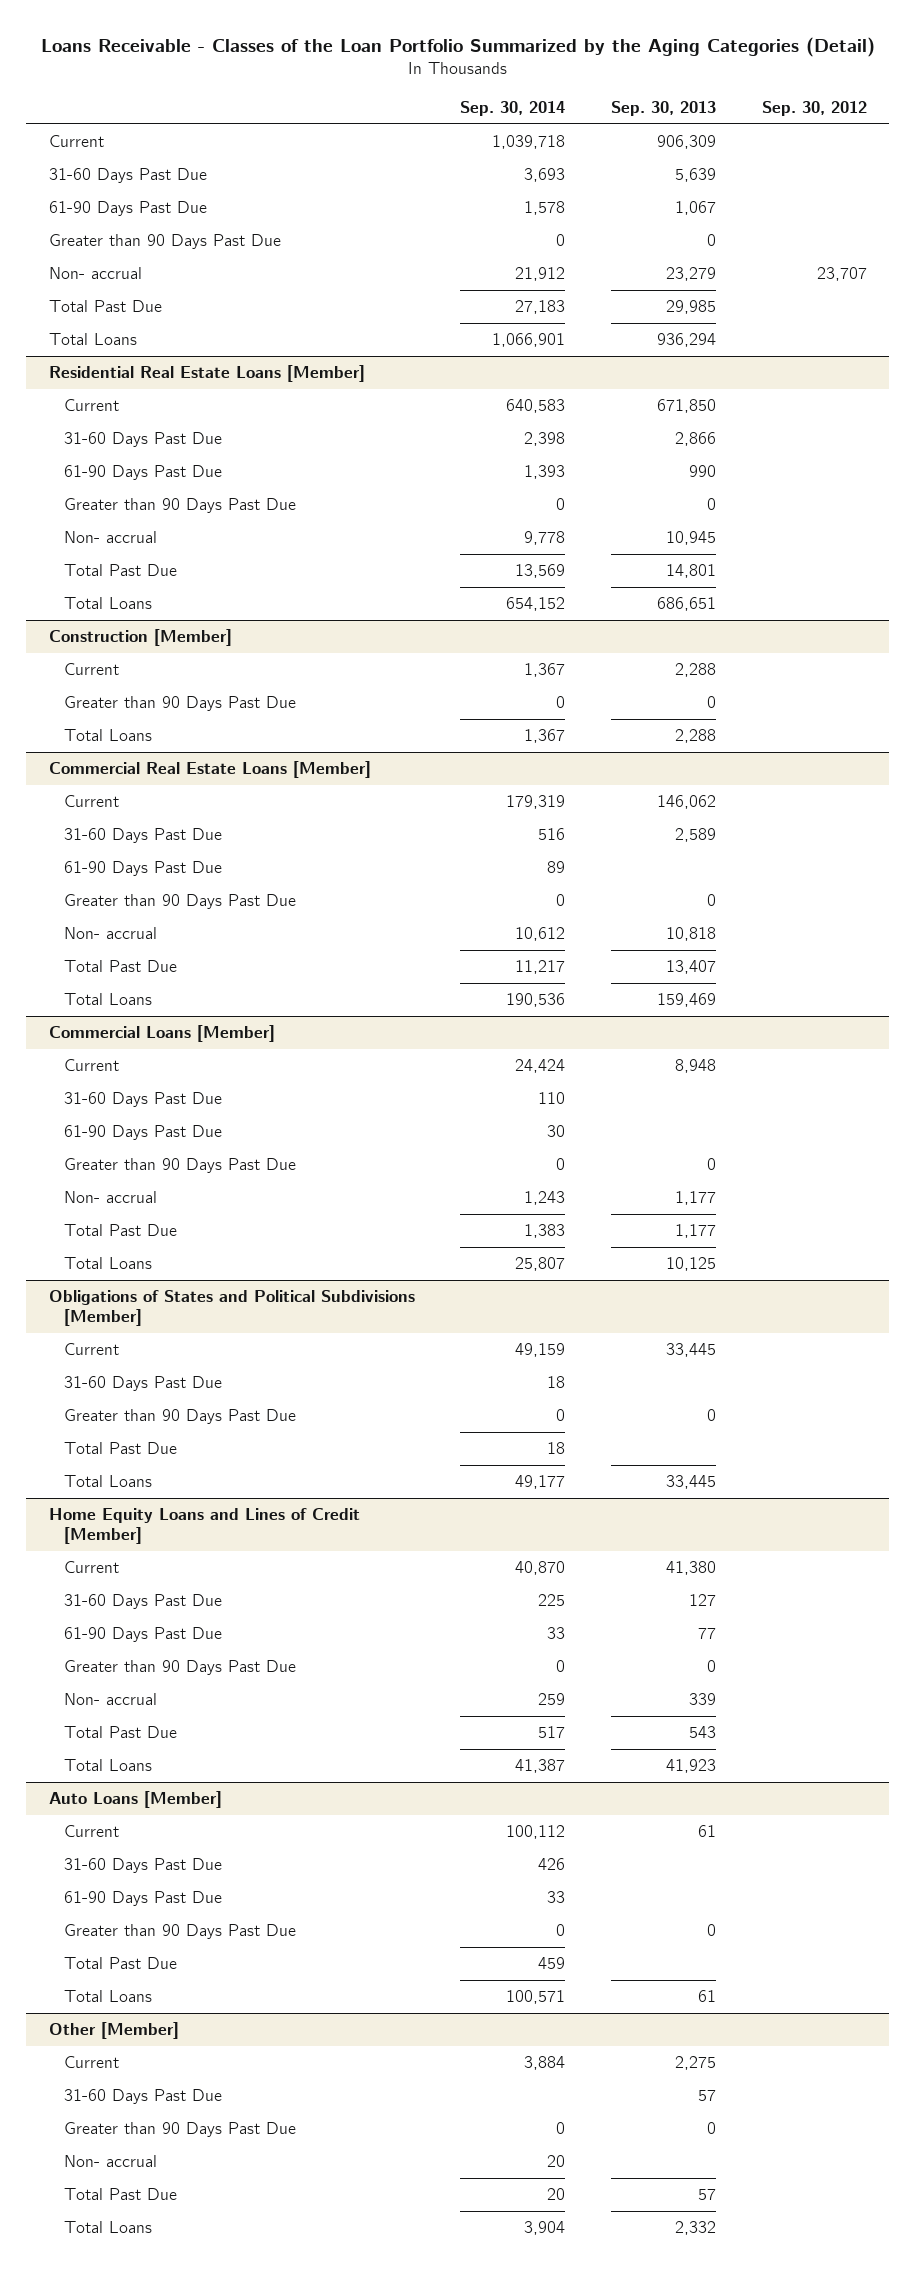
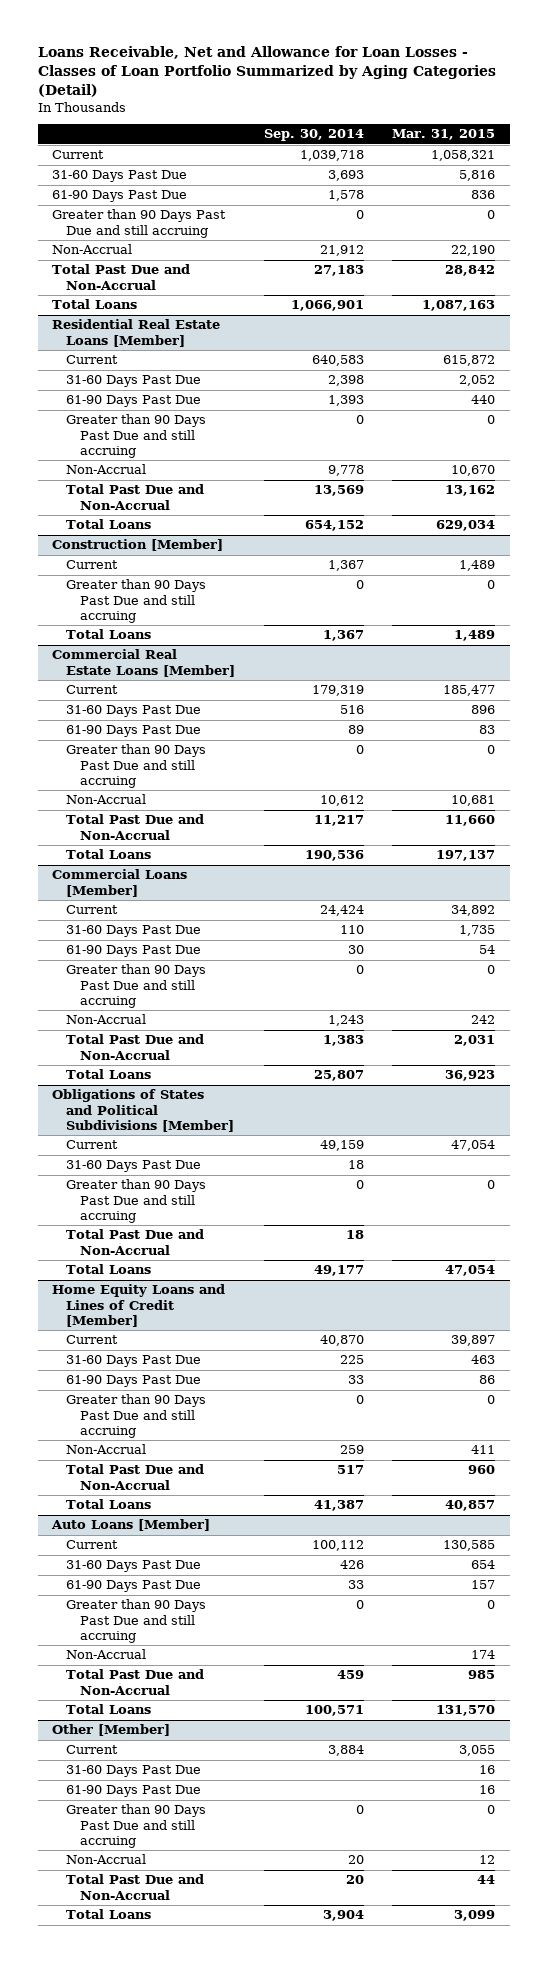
- Loans Receivable - Classes of the Loan Portfolio Summarized by the Aging Categories (Detail)
+ Loans Receivable, Net and Allowance for Loan Losses - Classes of Loan Portfolio Summarized by Aging Categories (Detail)
- | Sep. 30, 2014 | Sep. 30, 2013 | Sep. 30, 2012
+ | Sep. 30, 2014 | Mar. 31, 2015
- Greater than 90 Days Past Due | 0 | 0 |
- Non- accrual | 21,912 | 23,279 | 23,707
- Total Past Due | 27,183 | 29,985 |
+ Greater than 90 Days Past Due and still accruing | 0 | 0
+ Non-Accrual | 21,912 | 22,190
+ Total Past Due and Non-Accrual | 27,183 | 28,842
@ Residential Real Estate Loans [Member]
- Greater than 90 Days Past Due | 0 | 0 |
- Non- accrual | 9,778 | 10,945 |
- Total Past Due | 13,569 | 14,801 |
+ Greater than 90 Days Past Due and still accruing | 0 | 0
+ Non-Accrual | 9,778 | 10,670
+ Total Past Due and Non-Accrual | 13,569 | 13,162
@ Construction [Member]
- Greater than 90 Days Past Due | 0 | 0 |
+ Greater than 90 Days Past Due and still accruing | 0 | 0
@ Commercial Real Estate Loans [Member]
- Greater than 90 Days Past Due | 0 | 0 |
- Non- accrual | 10,612 | 10,818 |
- Total Past Due | 11,217 | 13,407 |
+ Greater than 90 Days Past Due and still accruing | 0 | 0
+ Non-Accrual | 10,612 | 10,681
+ Total Past Due and Non-Accrual | 11,217 | 11,660
@ Commercial Loans [Member]
- Greater than 90 Days Past Due | 0 | 0 |
- Non- accrual | 1,243 | 1,177 |
- Total Past Due | 1,383 | 1,177 |
+ Greater than 90 Days Past Due and still accruing | 0 | 0
+ Non-Accrual | 1,243 | 242
+ Total Past Due and Non-Accrual | 1,383 | 2,031
@ Obligations of States and Political Subdivisions [Member]
- Greater than 90 Days Past Due | 0 | 0 |
- Total Past Due | 18 | |
+ Greater than 90 Days Past Due and still accruing | 0 | 0
+ Total Past Due and Non-Accrual | 18 |
@ Home Equity Loans and Lines of Credit [Member]
- Greater than 90 Days Past Due | 0 | 0 |
- Non- accrual | 259 | 339 |
- Total Past Due | 517 | 543 |
+ Greater than 90 Days Past Due and still accruing | 0 | 0
+ Non-Accrual | 259 | 411
+ Total Past Due and Non-Accrual | 517 | 960
@ Auto Loans [Member]
- Greater than 90 Days Past Due | 0 | 0 |
- Total Past Due | 459 | |
+ Greater than 90 Days Past Due and still accruing | 0 | 0
+ Non-Accrual | | 174
+ Total Past Due and Non-Accrual | 459 | 985
@ Other [Member]
- Greater than 90 Days Past Due | 0 | 0 |
- Non- accrual | 20 | |
- Total Past Due | 20 | 57 |
+ 61-90 Days Past Due | | 16
+ Greater than 90 Days Past Due and still accruing | 0 | 0
+ Non-Accrual | 20 | 12
+ Total Past Due and Non-Accrual | 20 | 44

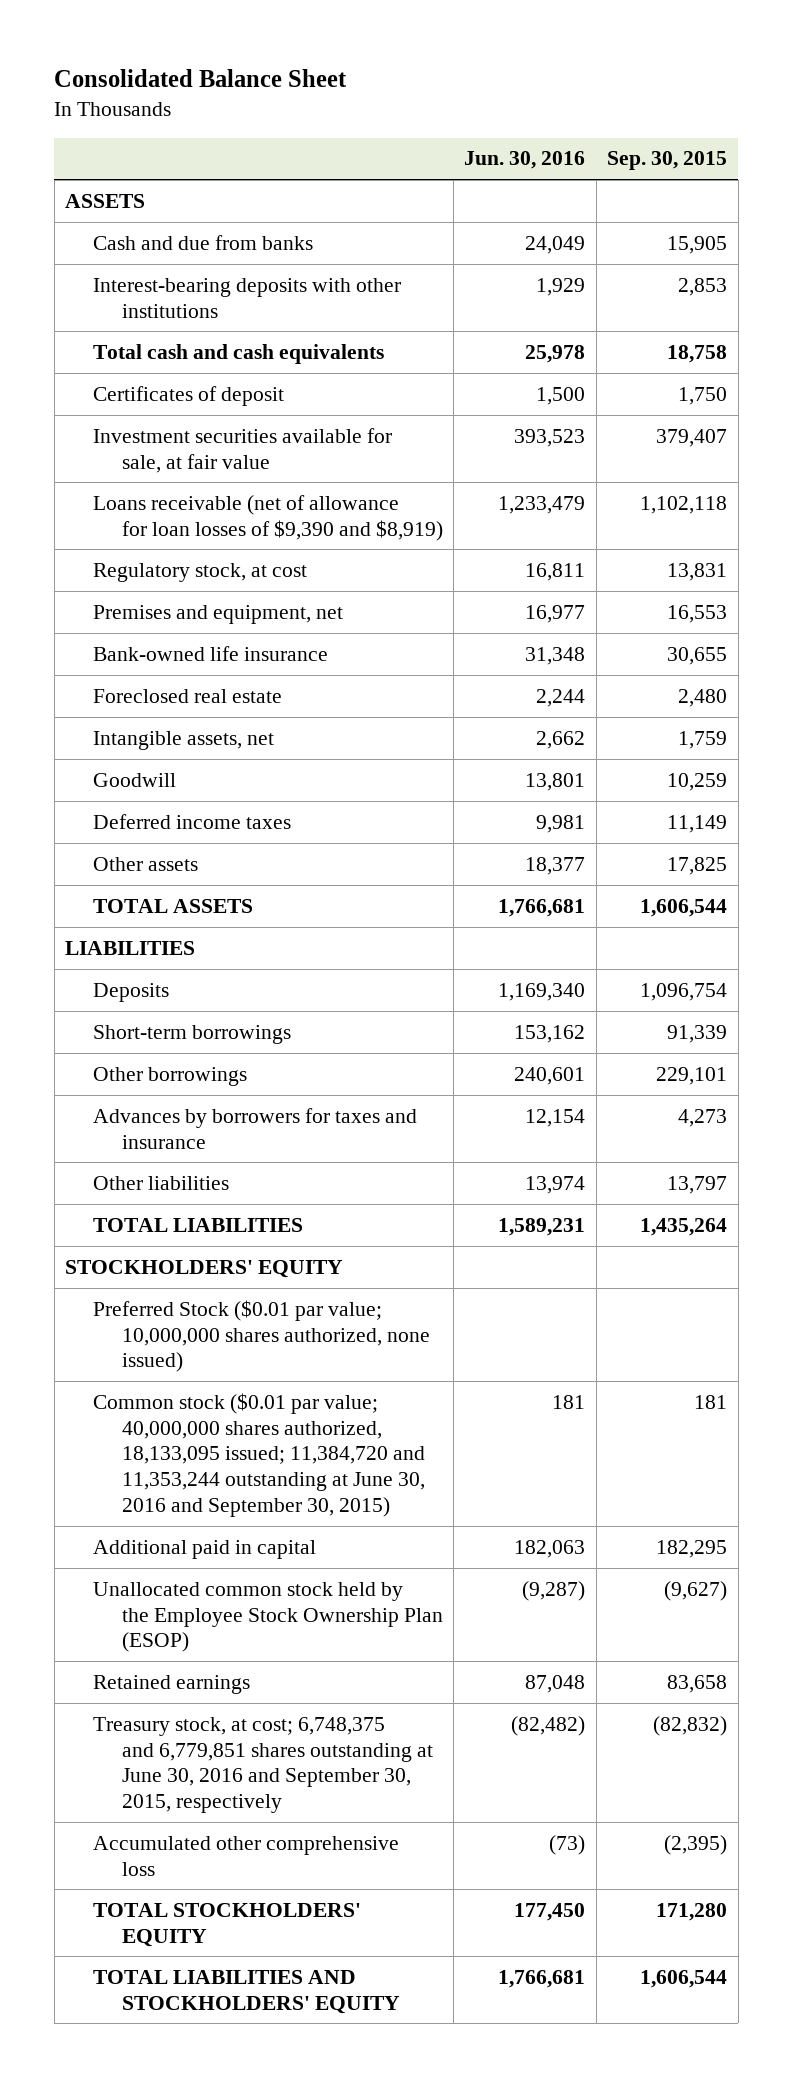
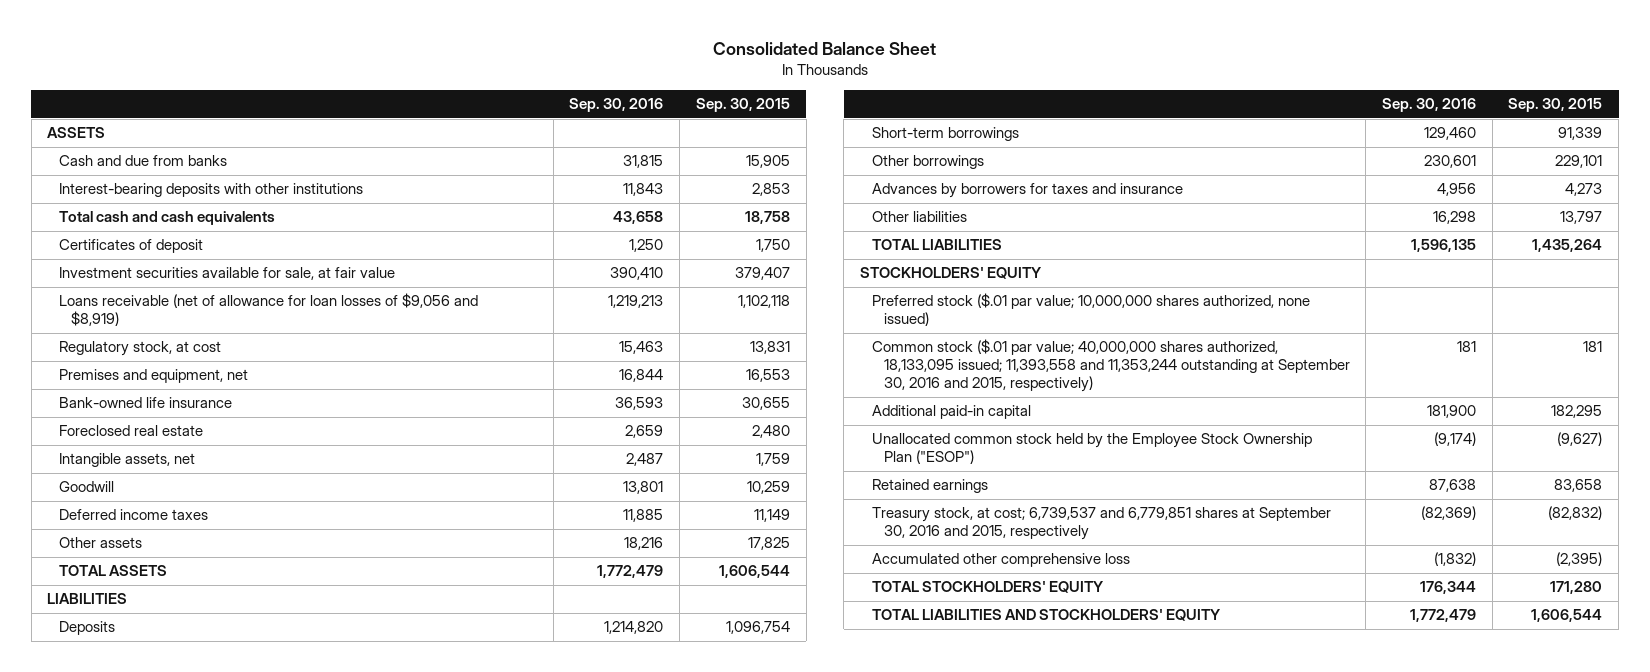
- | Jun. 30, 2016 | Sep. 30, 2015
+ | Sep. 30, 2016 | Sep. 30, 2015
- Loans receivable (net of allowance for loan losses of $9,390 and $8,919) | 1,233,479 | 1,102,118
+ Loans receivable (net of allowance for loan losses of $9,056 and $8,919) | 1,219,213 | 1,102,118
- Preferred Stock ($0.01 par value; 10,000,000 shares authorized, none issued)
- Common stock ($0.01 par value; 40,000,000 shares authorized, 18,133,095 issued; 11,384,720 and 11,353,244 outstanding at June 30, 2016 and September 30, 2015) | 181 | 181
- Additional paid in capital | 182,063 | 182,295
- Unallocated common stock held by the Employee Stock Ownership Plan (ESOP) | (9,287) | (9,627)
+ Preferred stock ($.01 par value; 10,000,000 shares authorized, none issued)
+ Common stock ($.01 par value; 40,000,000 shares authorized, 18,133,095 issued; 11,393,558 and 11,353,244 outstanding at September 30, 2016 and 2015, respectively) | 181 | 181
+ Additional paid-in capital | 181,900 | 182,295
+ Unallocated common stock held by the Employee Stock Ownership Plan ("ESOP") | (9,174) | (9,627)
- Treasury stock, at cost; 6,748,375 and 6,779,851 shares outstanding at June 30, 2016 and September 30, 2015, respectively | (82,482) | (82,832)
+ Treasury stock, at cost; 6,739,537 and 6,779,851 shares at September 30, 2016 and 2015, respectively | (82,369) | (82,832)

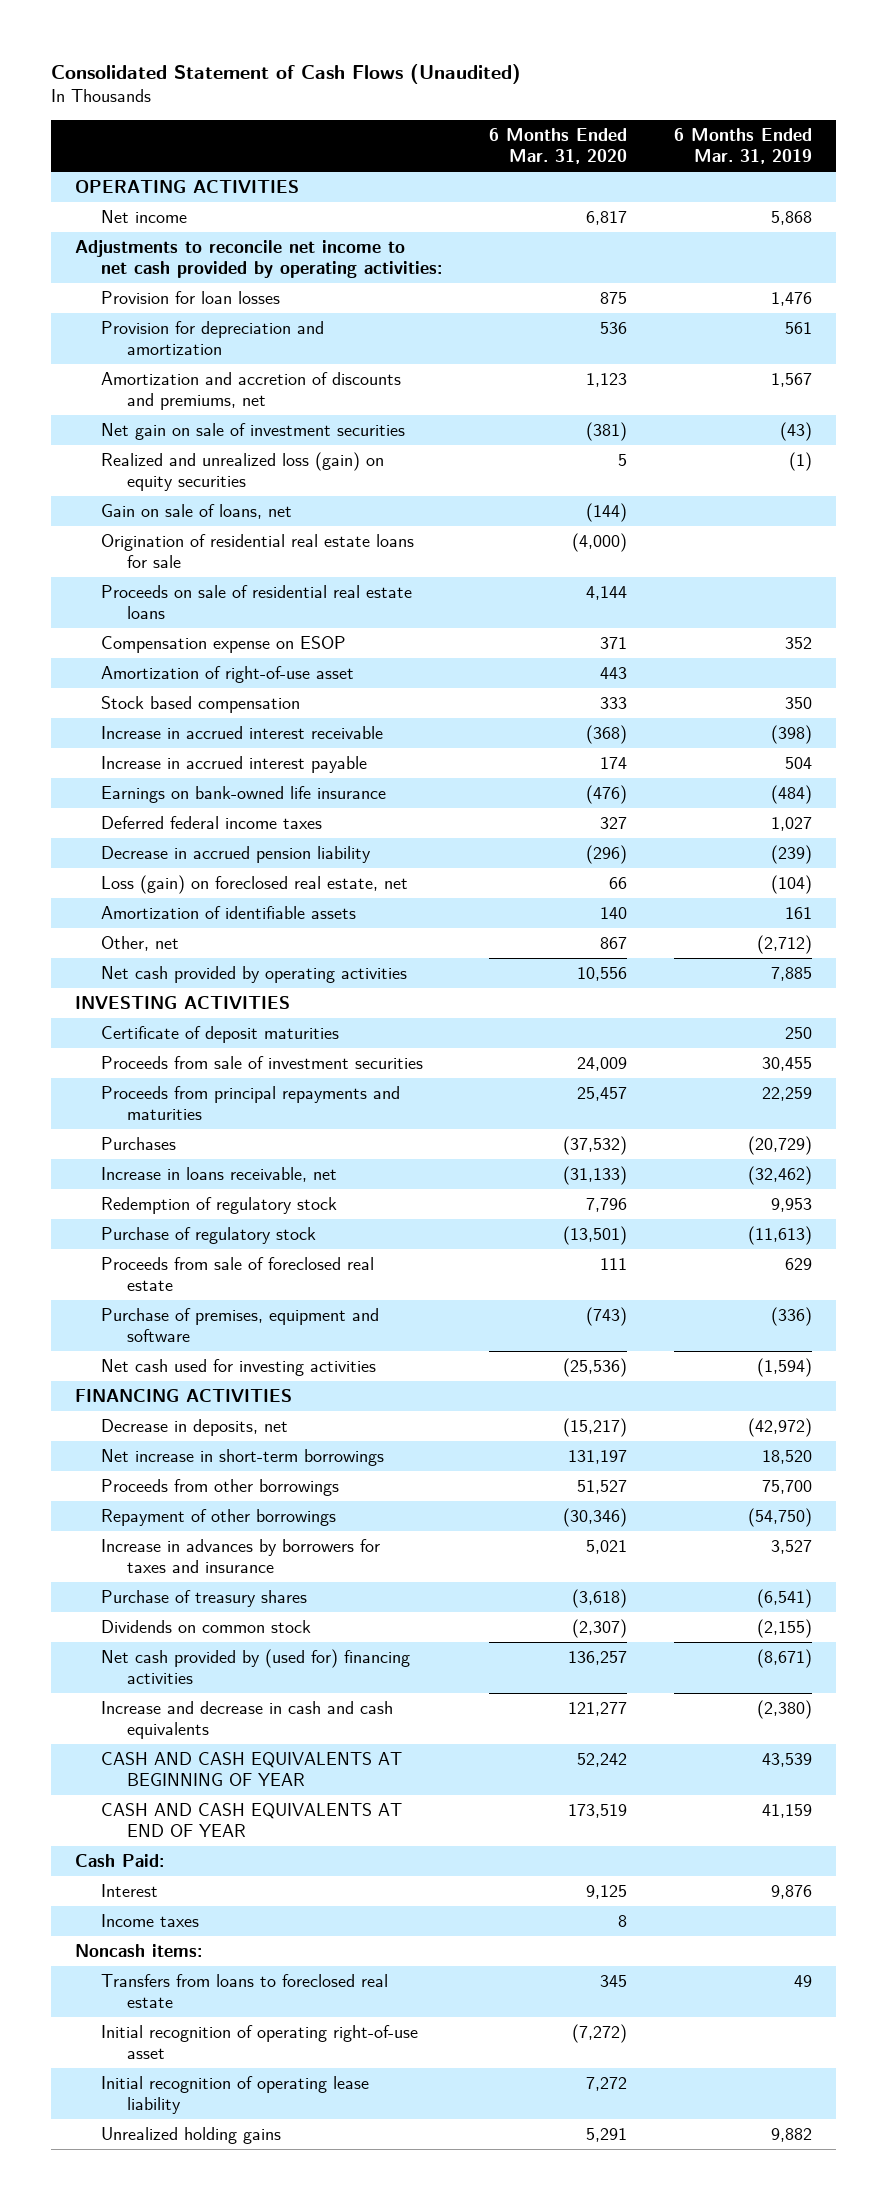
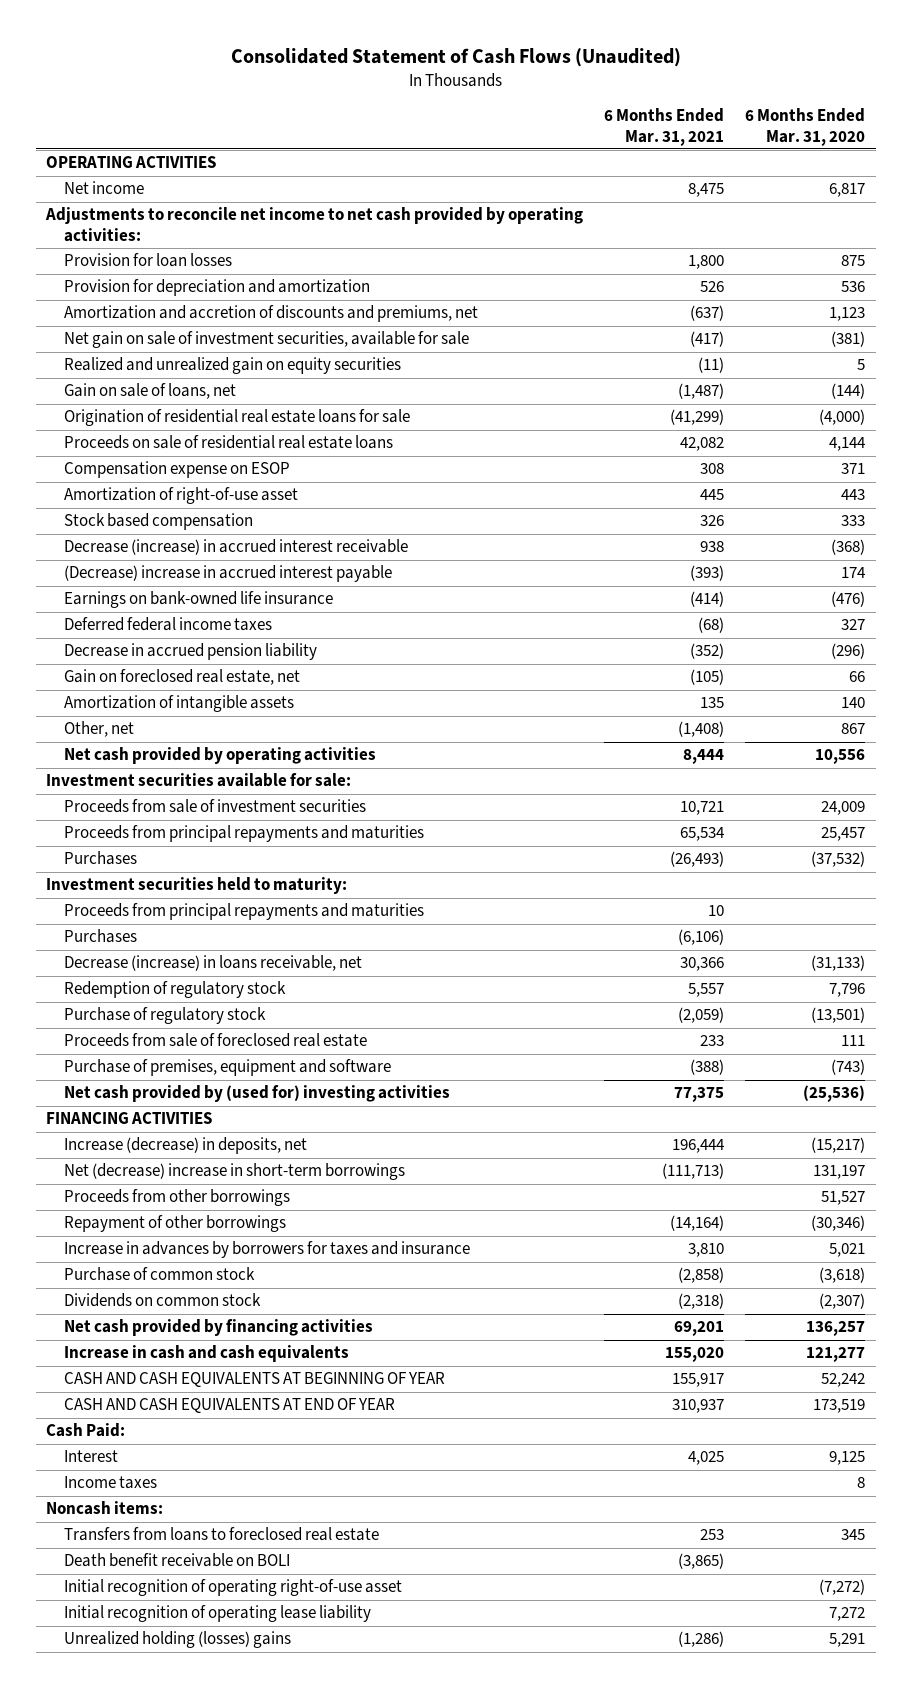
- | 6 Months Ended Mar. 31, 2020 | 6 Months Ended Mar. 31, 2019
+ | 6 Months Ended Mar. 31, 2021 | 6 Months Ended Mar. 31, 2020
- Net gain on sale of investment securities | (381) | (43)
- Realized and unrealized loss (gain) on equity securities | 5 | (1)
+ Net gain on sale of investment securities, available for sale | (417) | (381)
+ Realized and unrealized gain on equity securities | (11) | 5
- Increase in accrued interest receivable | (368) | (398)
- Increase in accrued interest payable | 174 | 504
+ Decrease (increase) in accrued interest receivable | 938 | (368)
+ (Decrease) increase in accrued interest payable | (393) | 174
- Loss (gain) on foreclosed real estate, net | 66 | (104)
- Amortization of identifiable assets | 140 | 161
+ Gain on foreclosed real estate, net | (105) | 66
+ Amortization of intangible assets | 135 | 140
- INVESTING ACTIVITIES
- Certificate of deposit maturities | | 250
+ Investment securities available for sale:
- Increase in loans receivable, net | (31,133) | (32,462)
+ Investment securities held to maturity:
+ Proceeds from principal repayments and maturities | 10 |
+ Purchases | (6,106) |
+ Decrease (increase) in loans receivable, net | 30,366 | (31,133)
- Net cash used for investing activities | (25,536) | (1,594)
+ Net cash provided by (used for) investing activities | 77,375 | (25,536)
- Decrease in deposits, net | (15,217) | (42,972)
- Net increase in short-term borrowings | 131,197 | 18,520
+ Increase (decrease) in deposits, net | 196,444 | (15,217)
+ Net (decrease) increase in short-term borrowings | (111,713) | 131,197
- Purchase of treasury shares | (3,618) | (6,541)
+ Purchase of common stock | (2,858) | (3,618)
- Net cash provided by (used for) financing activities | 136,257 | (8,671)
- Increase and decrease in cash and cash equivalents | 121,277 | (2,380)
+ Net cash provided by financing activities | 69,201 | 136,257
+ Increase in cash and cash equivalents | 155,020 | 121,277
+ Death benefit receivable on BOLI | (3,865) |
- Unrealized holding gains | 5,291 | 9,882
+ Unrealized holding (losses) gains | (1,286) | 5,291

